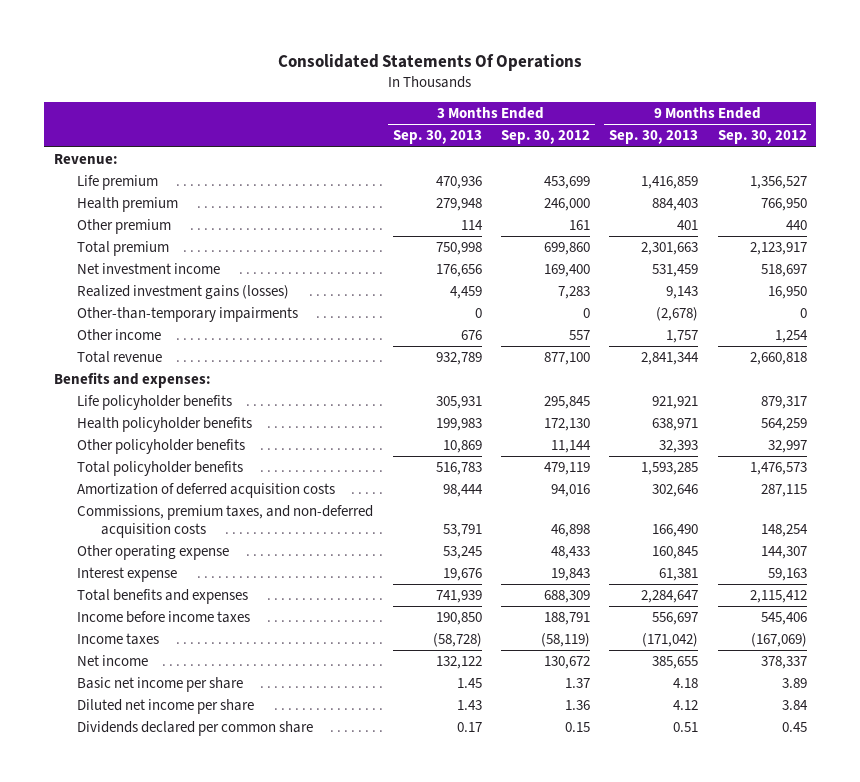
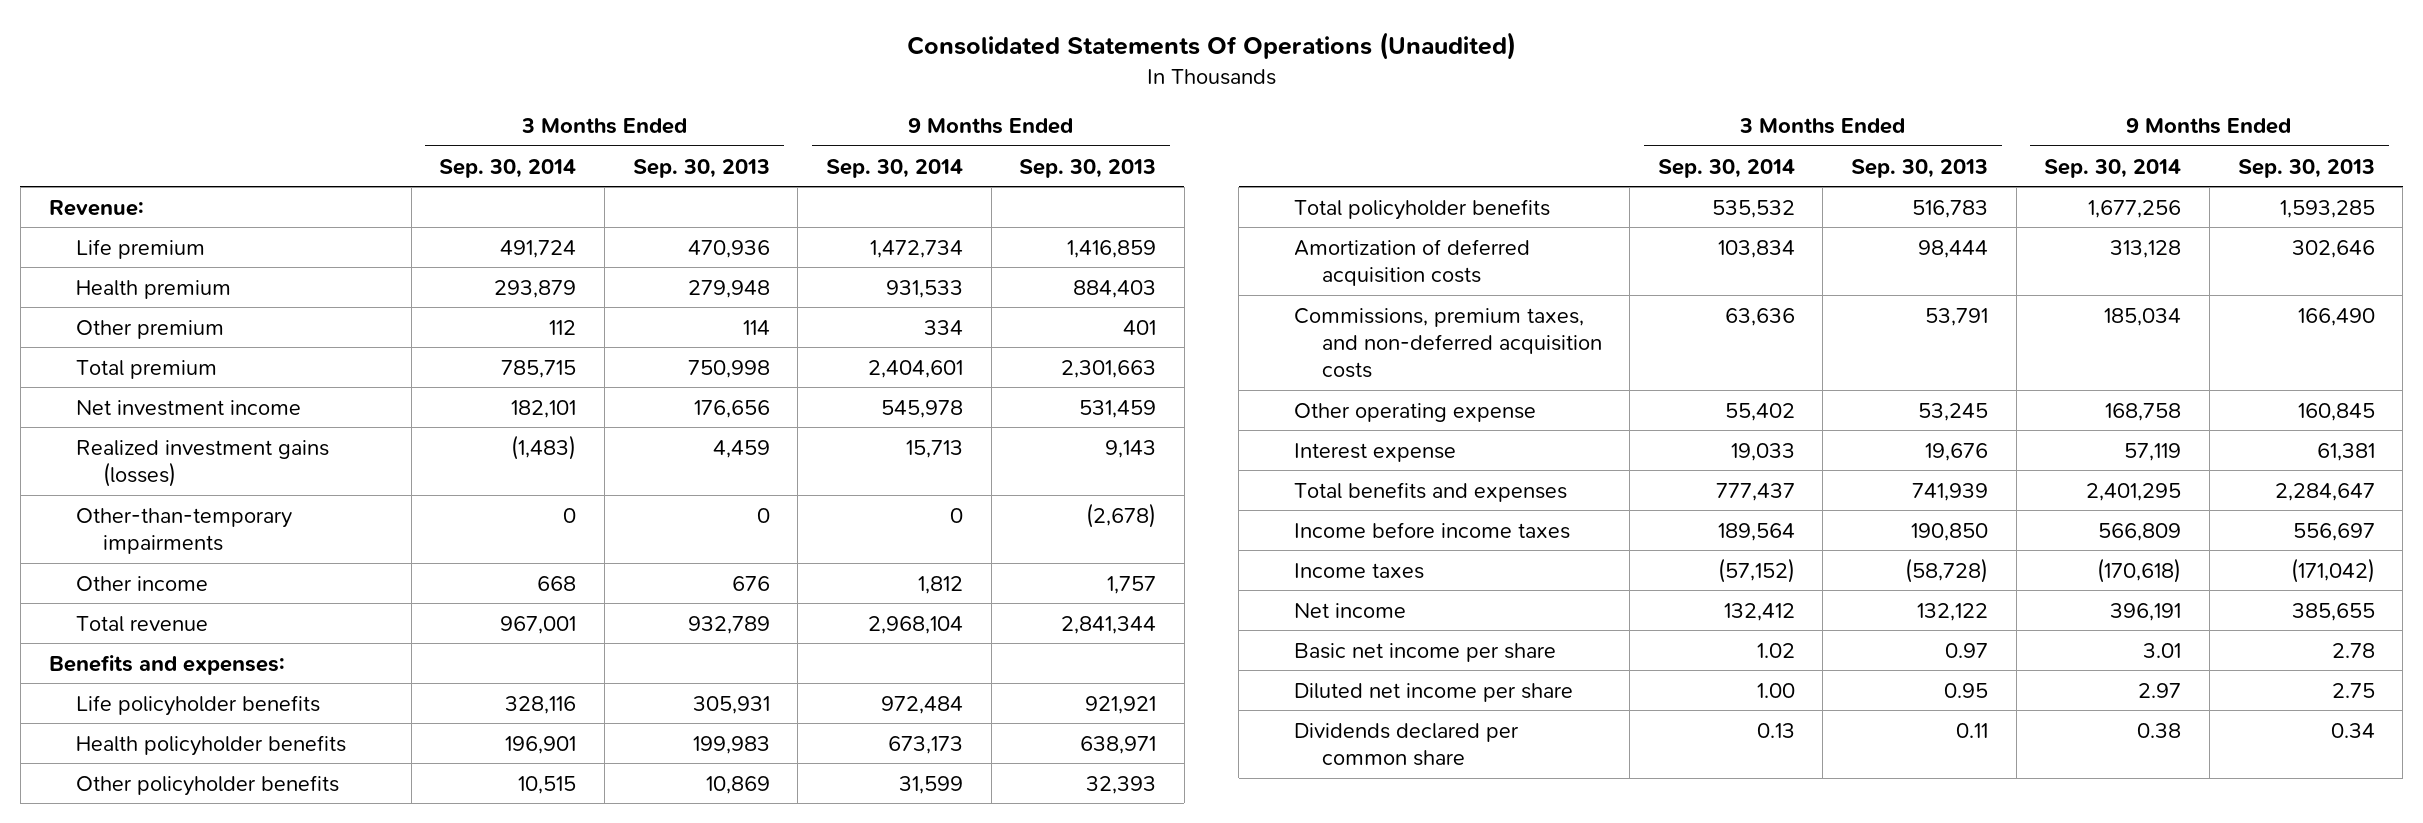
- Consolidated Statements Of Operations
+ Consolidated Statements Of Operations (Unaudited)
- | 3 Months Ended Sep. 30, 2013 | 3 Months Ended Sep. 30, 2012 | 9 Months Ended Sep. 30, 2013 | 9 Months Ended Sep. 30, 2012
+ | 3 Months Ended Sep. 30, 2014 | 3 Months Ended Sep. 30, 2013 | 9 Months Ended Sep. 30, 2014 | 9 Months Ended Sep. 30, 2013
- Basic net income per share | 1.45 | 1.37 | 4.18 | 3.89
- Diluted net income per share | 1.43 | 1.36 | 4.12 | 3.84
- Dividends declared per common share | 0.17 | 0.15 | 0.51 | 0.45
+ Basic net income per share | 1.02 | 0.97 | 3.01 | 2.78
+ Diluted net income per share | 1.00 | 0.95 | 2.97 | 2.75
+ Dividends declared per common share | 0.13 | 0.11 | 0.38 | 0.34

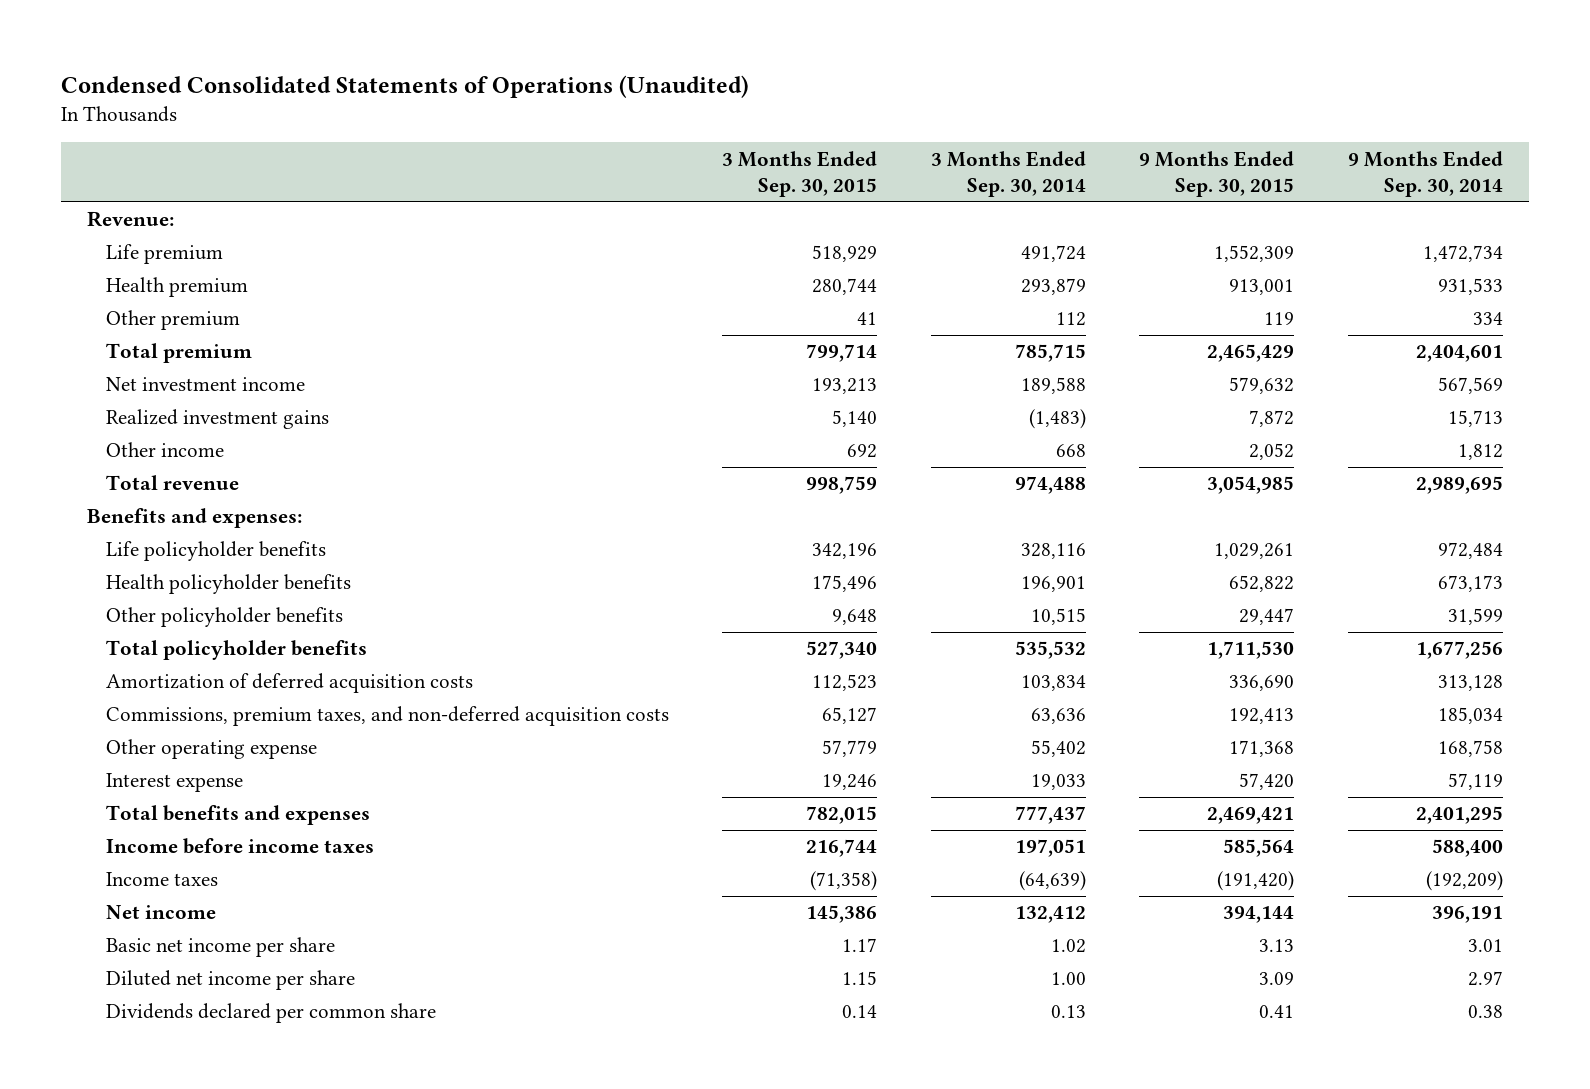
- Consolidated Statements Of Operations (Unaudited)
+ Condensed Consolidated Statements of Operations (Unaudited)
- | 3 Months Ended Sep. 30, 2014 | 3 Months Ended Sep. 30, 2013 | 9 Months Ended Sep. 30, 2014 | 9 Months Ended Sep. 30, 2013
+ | 3 Months Ended Sep. 30, 2015 | 3 Months Ended Sep. 30, 2014 | 9 Months Ended Sep. 30, 2015 | 9 Months Ended Sep. 30, 2014
- Net investment income | 182,101 | 176,656 | 545,978 | 531,459
- Realized investment gains (losses) | (1,483) | 4,459 | 15,713 | 9,143
- Other-than-temporary impairments | 0 | 0 | 0 | (2,678)
+ Net investment income | 193,213 | 189,588 | 579,632 | 567,569
+ Realized investment gains | 5,140 | (1,483) | 7,872 | 15,713
- Total revenue | 967,001 | 932,789 | 2,968,104 | 2,841,344
+ Total revenue | 998,759 | 974,488 | 3,054,985 | 2,989,695
- Income before income taxes | 189,564 | 190,850 | 566,809 | 556,697
- Income taxes | (57,152) | (58,728) | (170,618) | (171,042)
+ Income before income taxes | 216,744 | 197,051 | 585,564 | 588,400
+ Income taxes | (71,358) | (64,639) | (191,420) | (192,209)

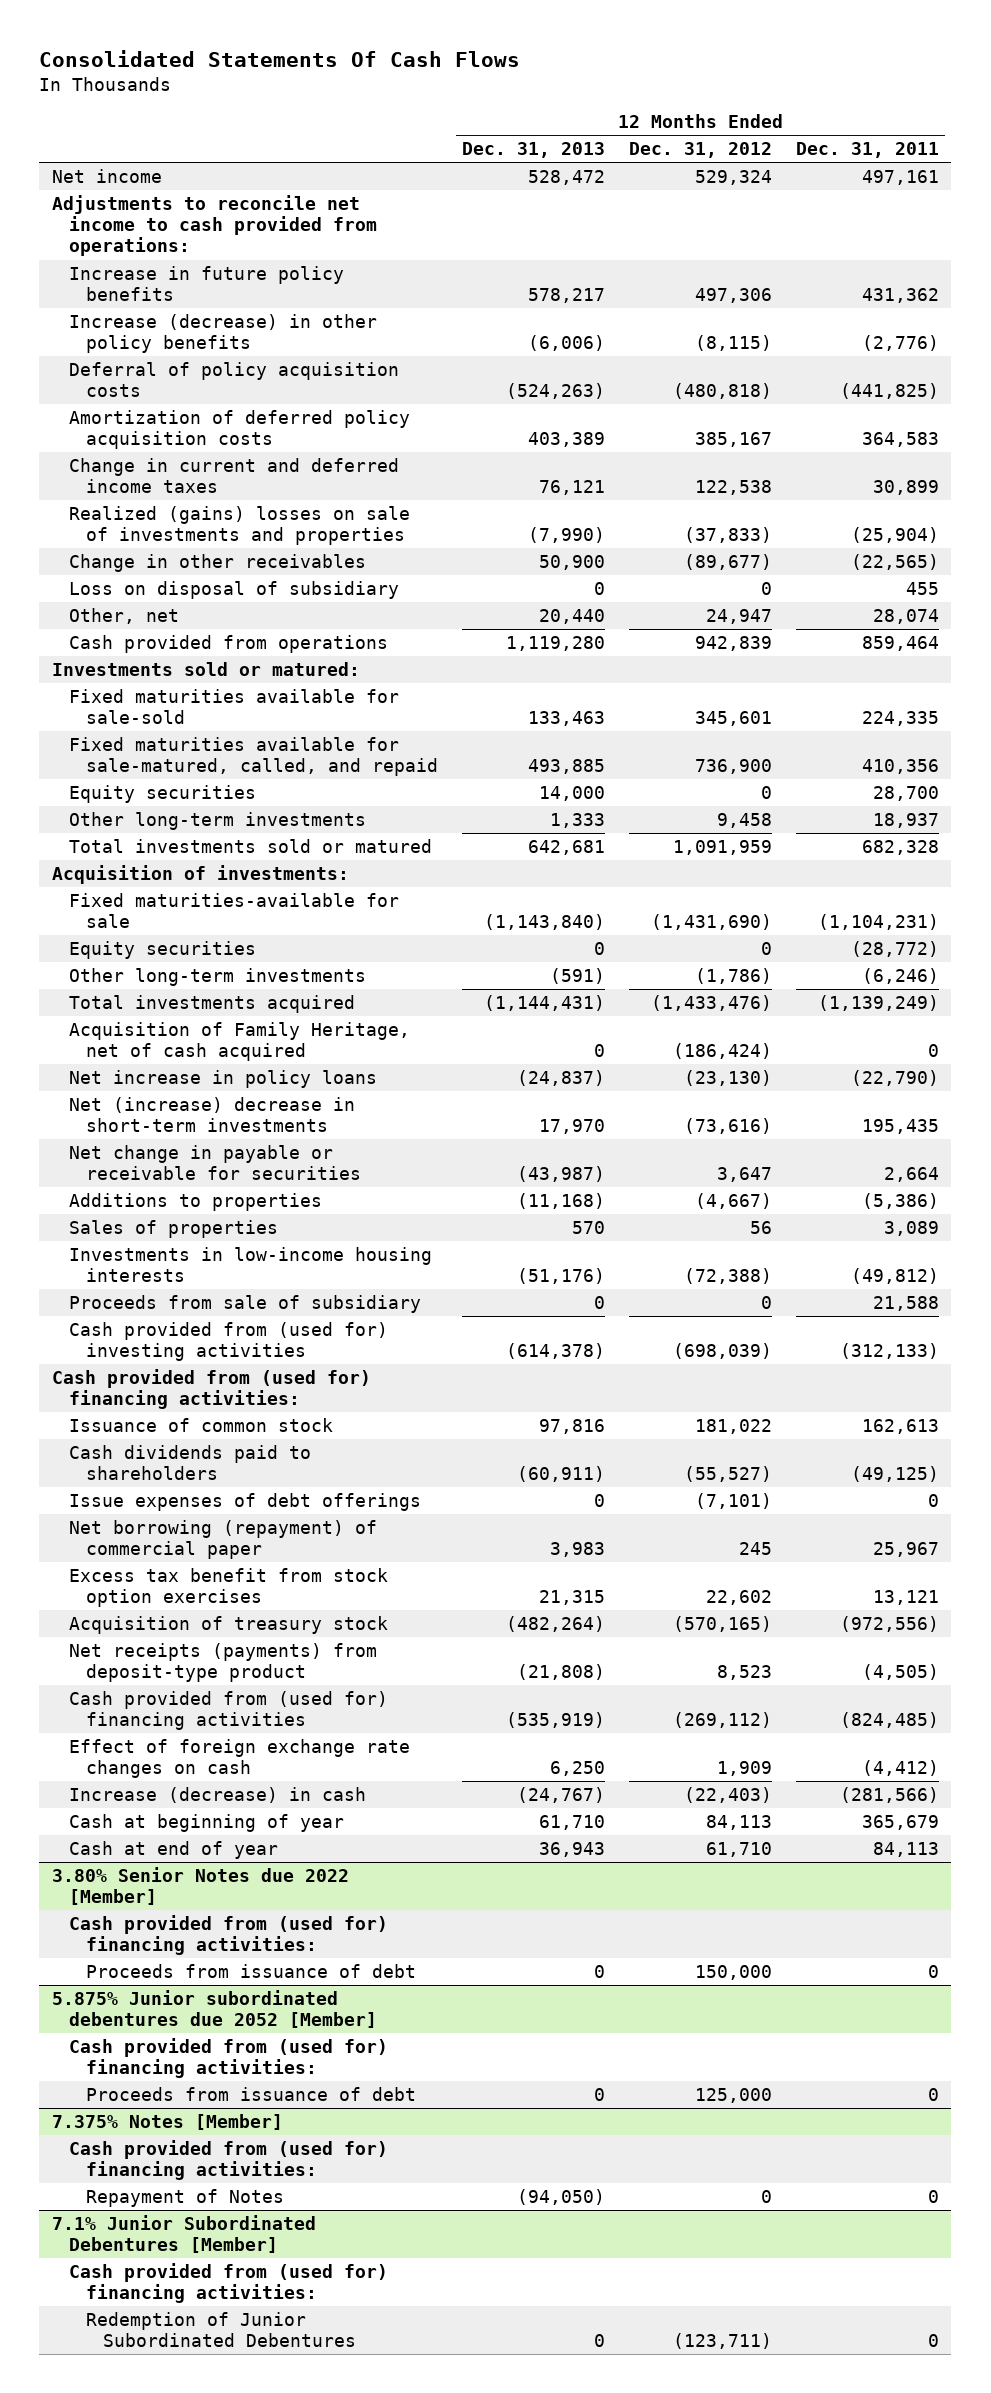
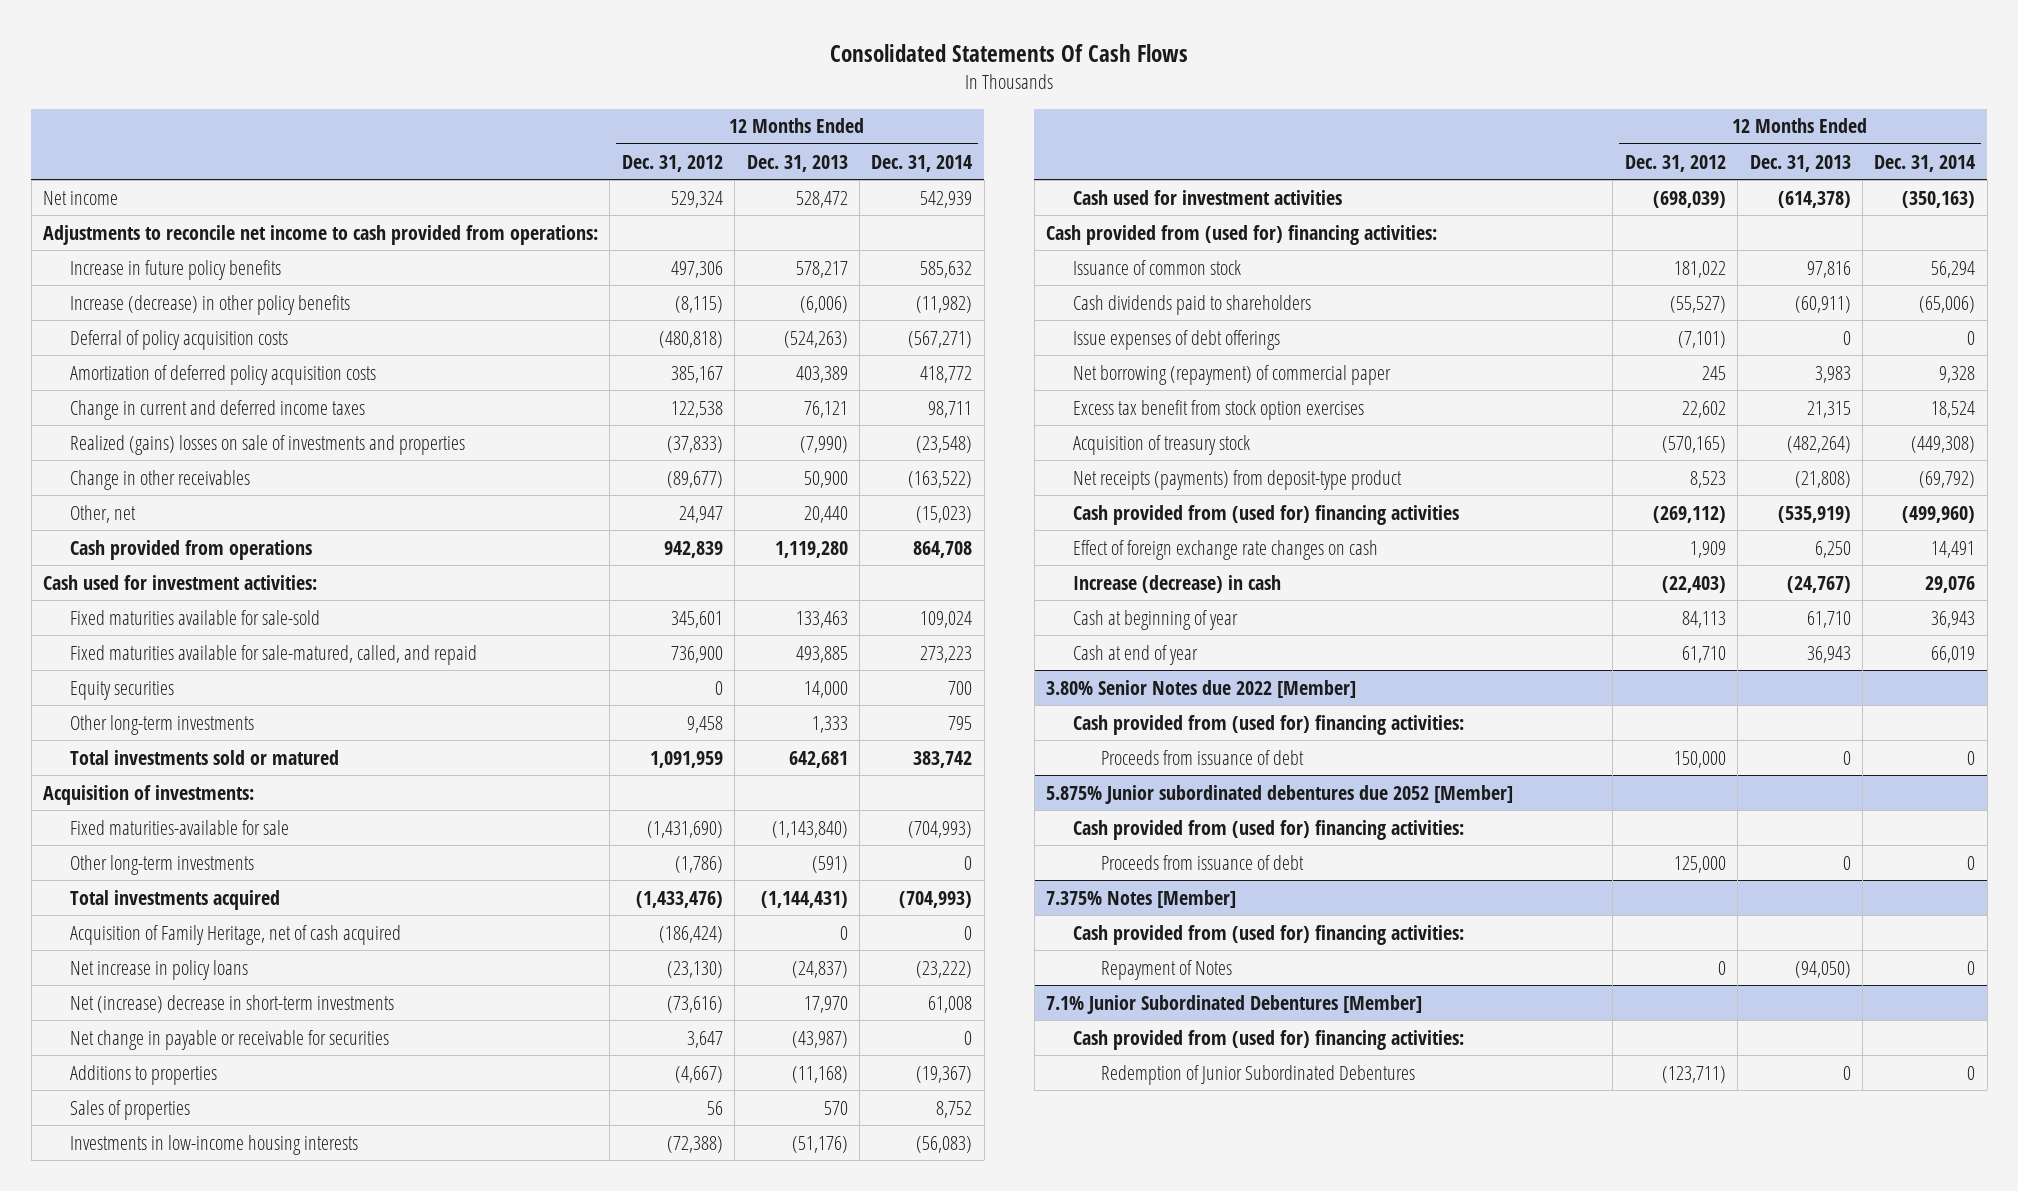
- | 12 Months Ended Dec. 31, 2013 | 12 Months Ended Dec. 31, 2012 | 12 Months Ended Dec. 31, 2011
+ | 12 Months Ended Dec. 31, 2012 | 12 Months Ended Dec. 31, 2013 | 12 Months Ended Dec. 31, 2014
- Loss on disposal of subsidiary | 0 | 0 | 455
- Investments sold or matured:
+ Cash used for investment activities:
- Equity securities | 0 | 0 | (28,772)
- Proceeds from sale of subsidiary | 0 | 0 | 21,588
- Cash provided from (used for) investing activities | (614,378) | (698,039) | (312,133)
+ Cash used for investment activities | (698,039) | (614,378) | (350,163)

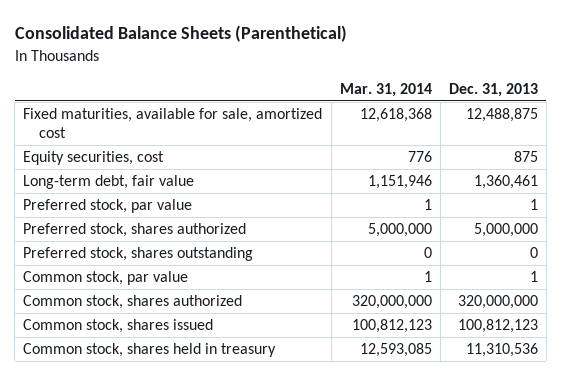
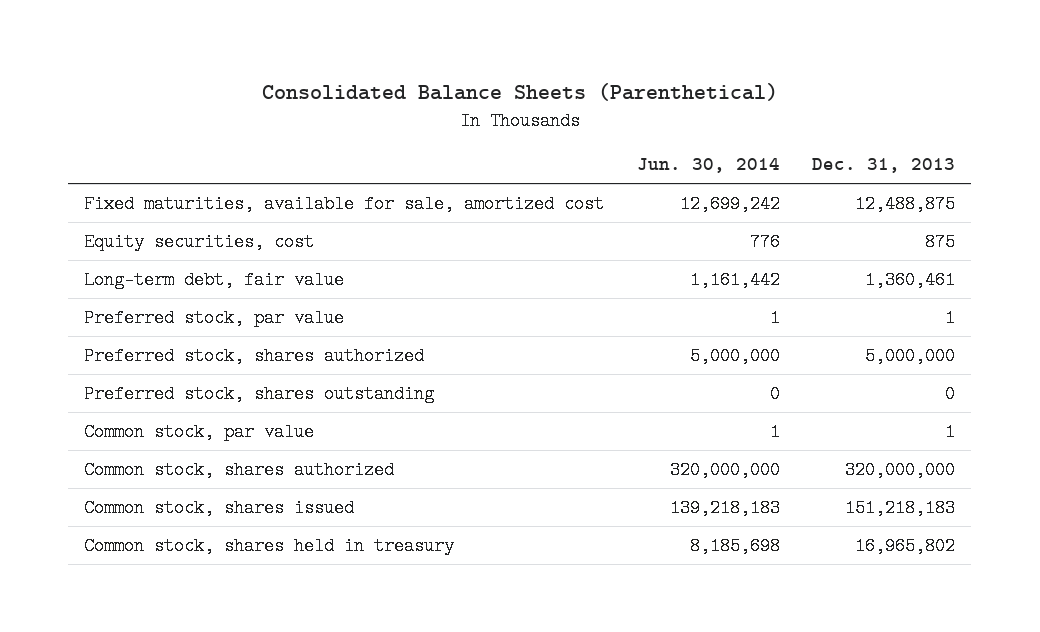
- | Mar. 31, 2014 | Dec. 31, 2013
+ | Jun. 30, 2014 | Dec. 31, 2013
- Common stock, shares issued | 100,812,123 | 100,812,123
- Common stock, shares held in treasury | 12,593,085 | 11,310,536
+ Common stock, shares issued | 139,218,183 | 151,218,183
+ Common stock, shares held in treasury | 8,185,698 | 16,965,802

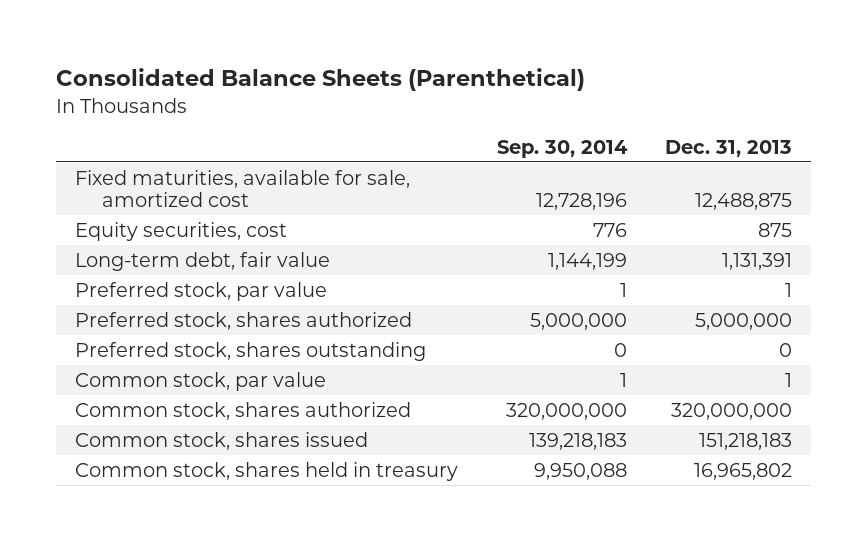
- | Jun. 30, 2014 | Dec. 31, 2013
+ | Sep. 30, 2014 | Dec. 31, 2013
- Long-term debt, fair value | 1,161,442 | 1,360,461
+ Long-term debt, fair value | 1,144,199 | 1,131,391

